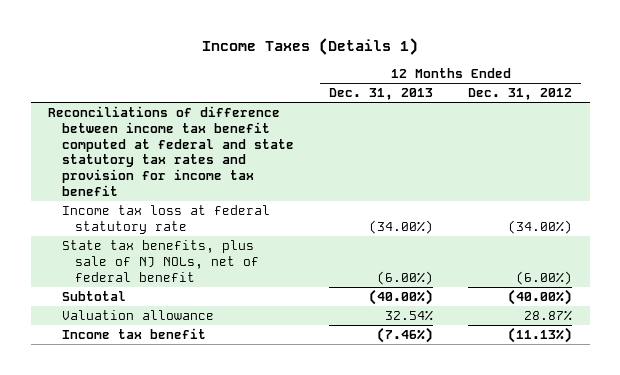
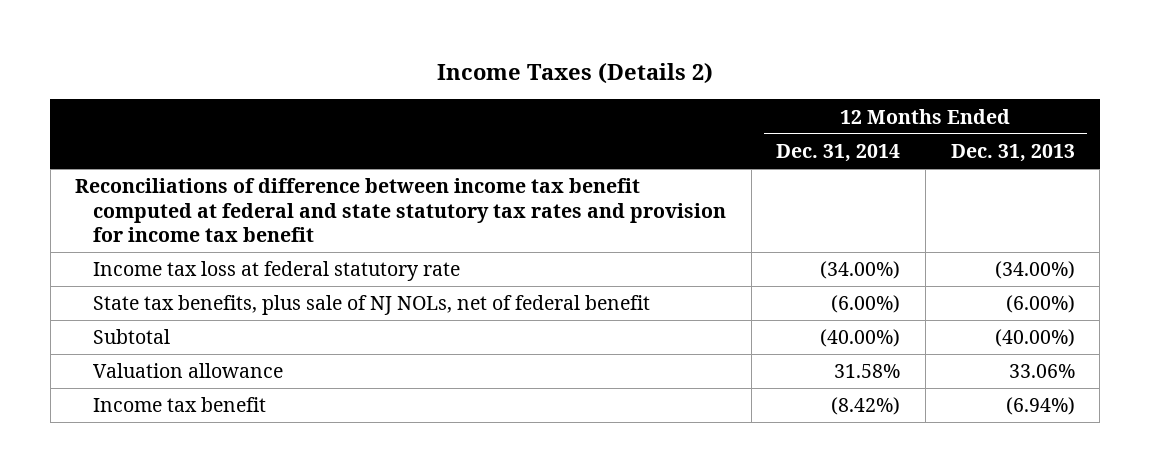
- Income Taxes (Details 1)
+ Income Taxes (Details 2)
- | 12 Months Ended Dec. 31, 2013 | 12 Months Ended Dec. 31, 2012
+ | 12 Months Ended Dec. 31, 2014 | 12 Months Ended Dec. 31, 2013
- Valuation allowance | 32.54% | 28.87%
- Income tax benefit | (7.46%) | (11.13%)
+ Valuation allowance | 31.58% | 33.06%
+ Income tax benefit | (8.42%) | (6.94%)

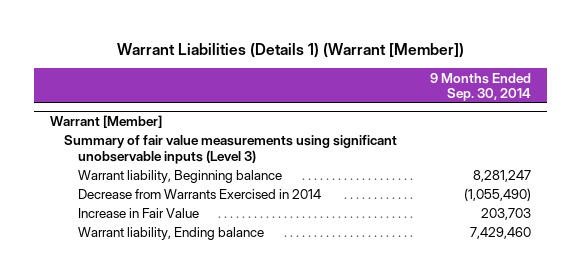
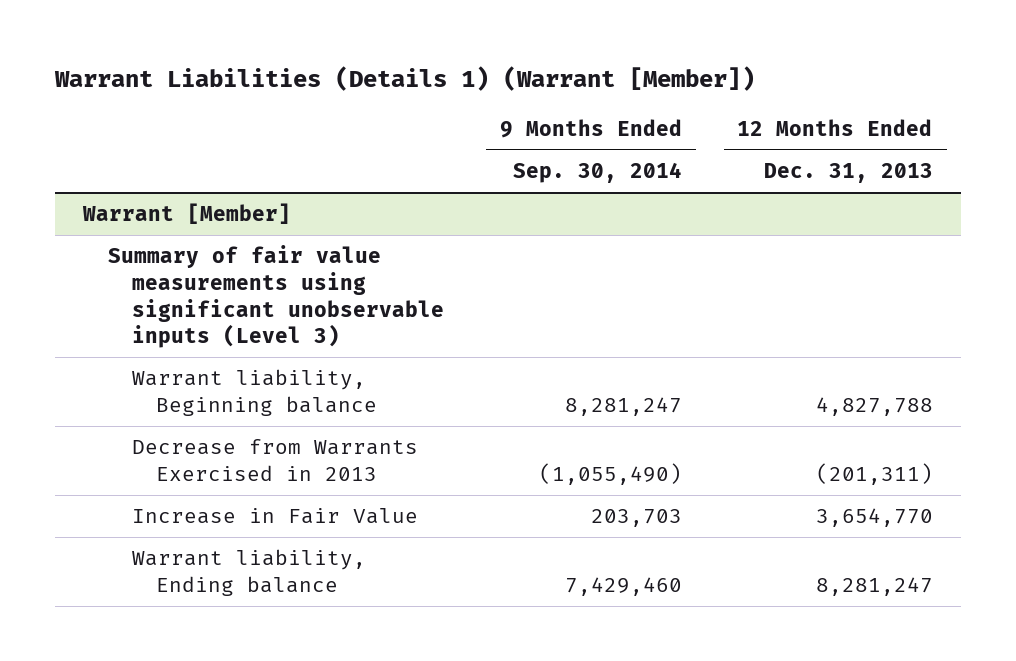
- | 9 Months Ended Sep. 30, 2014
+ | 9 Months Ended Sep. 30, 2014 | 12 Months Ended Dec. 31, 2013
@ Warrant [Member]
- Decrease from Warrants Exercised in 2014 | (1,055,490)
+ Decrease from Warrants Exercised in 2013 | (1,055,490) | (201,311)

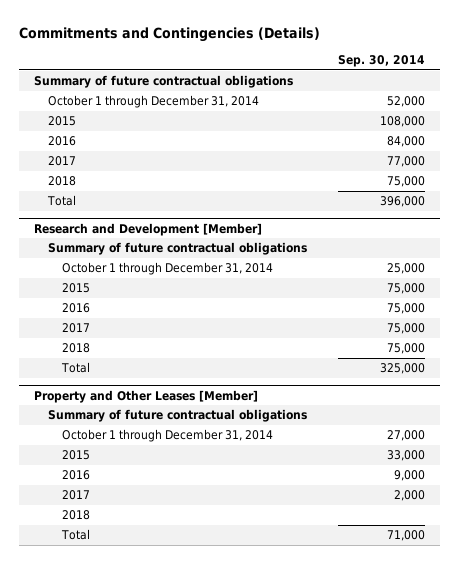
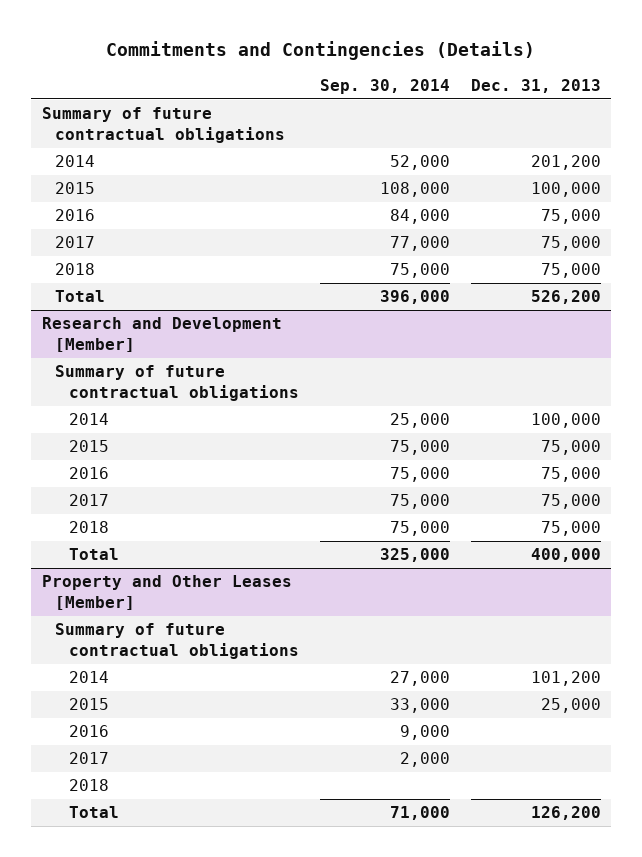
- | Sep. 30, 2014
+ | Sep. 30, 2014 | Dec. 31, 2013
- October 1 through December 31, 2014 | 52,000
+ 2014 | 52,000 | 201,200
@ Research and Development [Member]
- October 1 through December 31, 2014 | 25,000
+ 2014 | 25,000 | 100,000
@ Property and Other Leases [Member]
- October 1 through December 31, 2014 | 27,000
+ 2014 | 27,000 | 101,200

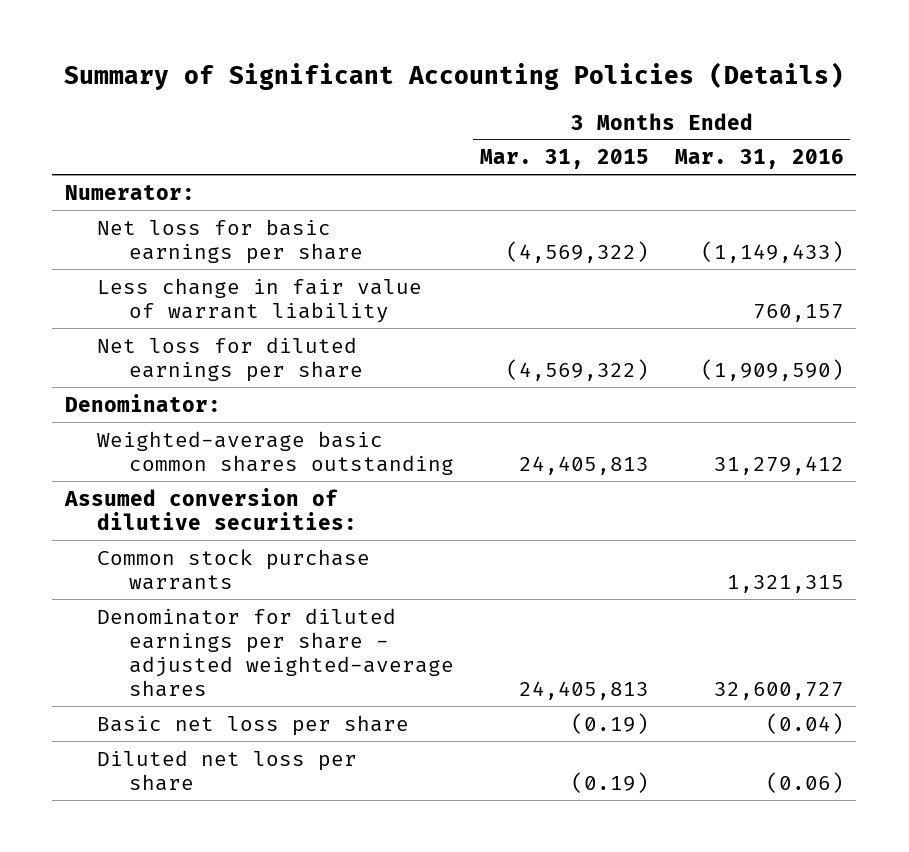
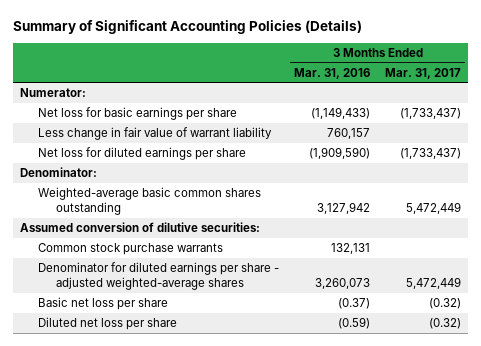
- | 3 Months Ended Mar. 31, 2015 | 3 Months Ended Mar. 31, 2016
+ | 3 Months Ended Mar. 31, 2016 | 3 Months Ended Mar. 31, 2017
- Weighted-average basic common shares outstanding | 24,405,813 | 31,279,412
+ Weighted-average basic common shares outstanding | 3,127,942 | 5,472,449
- Common stock purchase warrants | | 1,321,315
- Denominator for diluted earnings per share - adjusted weighted-average shares | 24,405,813 | 32,600,727
- Basic net loss per share | (0.19) | (0.04)
- Diluted net loss per share | (0.19) | (0.06)
+ Common stock purchase warrants | 132,131 |
+ Denominator for diluted earnings per share - adjusted weighted-average shares | 3,260,073 | 5,472,449
+ Basic net loss per share | (0.37) | (0.32)
+ Diluted net loss per share | (0.59) | (0.32)

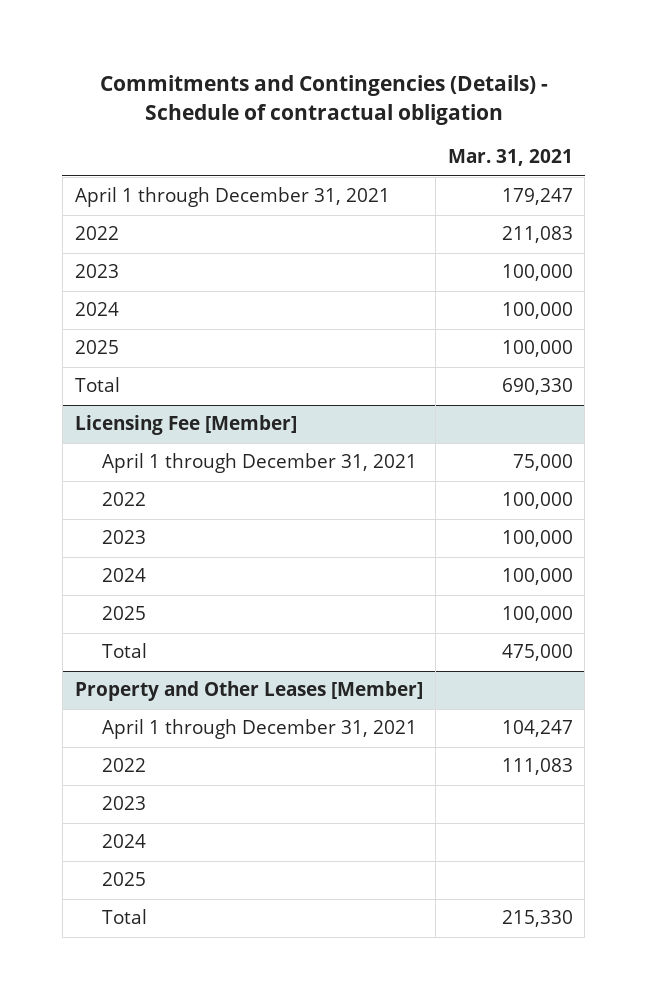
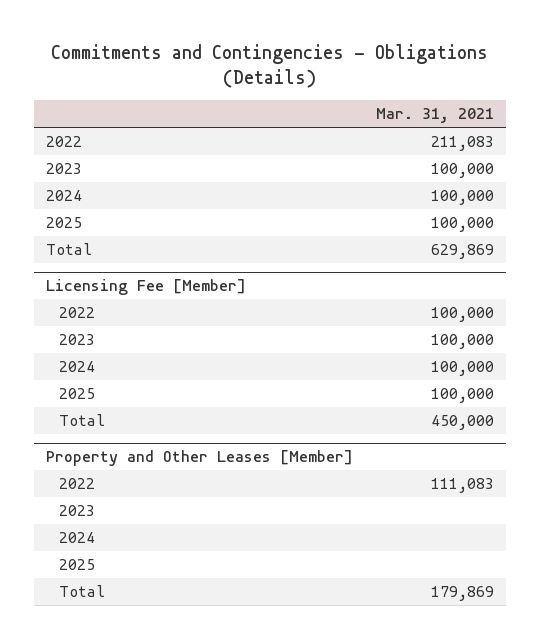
- Commitments and Contingencies (Details) - Schedule of contractual obligation
+ Commitments and Contingencies - Obligations (Details)
- April 1 through December 31, 2021 | 179,247
- Total | 690,330
+ Total | 629,869
@ Licensing Fee [Member]
- April 1 through December 31, 2021 | 75,000
- Total | 475,000
+ Total | 450,000
@ Property and Other Leases [Member]
- April 1 through December 31, 2021 | 104,247
- Total | 215,330
+ Total | 179,869

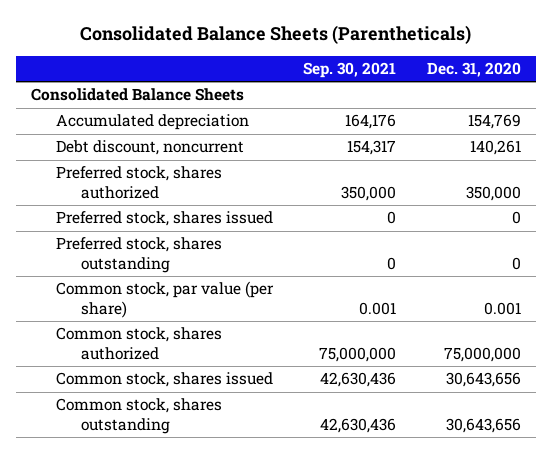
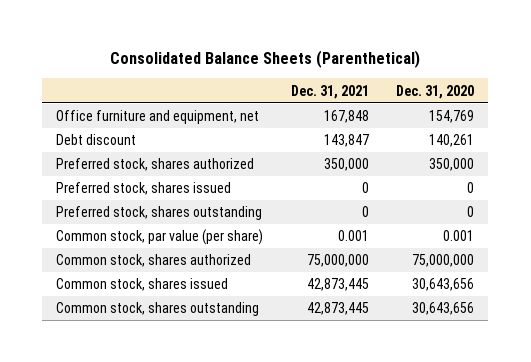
- Consolidated Balance Sheets (Parentheticals)
+ Consolidated Balance Sheets (Parenthetical)
- | Sep. 30, 2021 | Dec. 31, 2020
+ | Dec. 31, 2021 | Dec. 31, 2020
- Consolidated Balance Sheets
- Accumulated depreciation | 164,176 | 154,769
- Debt discount, noncurrent | 154,317 | 140,261
+ Office furniture and equipment, net | 167,848 | 154,769
+ Debt discount | 143,847 | 140,261

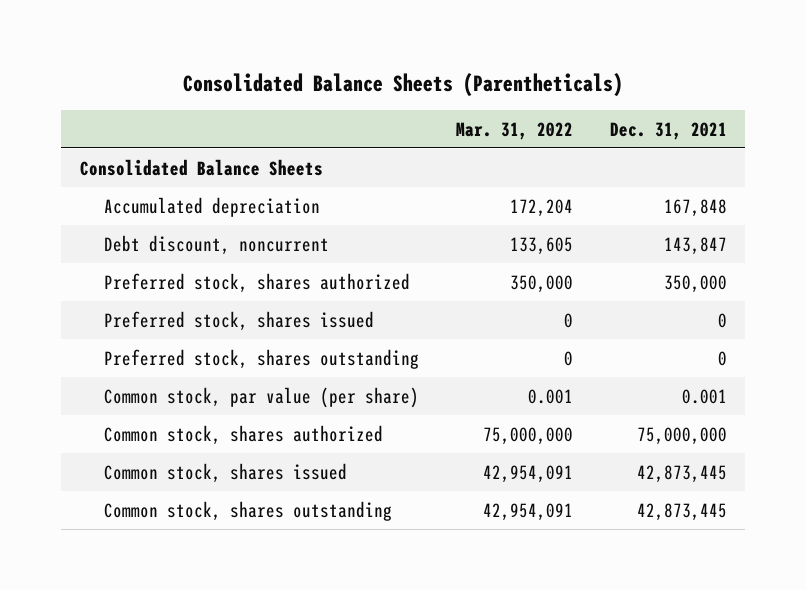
- Consolidated Balance Sheets (Parenthetical)
+ Consolidated Balance Sheets (Parentheticals)
- | Dec. 31, 2021 | Dec. 31, 2020
+ | Mar. 31, 2022 | Dec. 31, 2021
- Office furniture and equipment, net | 167,848 | 154,769
- Debt discount | 143,847 | 140,261
+ Consolidated Balance Sheets
+ Accumulated depreciation | 172,204 | 167,848
+ Debt discount, noncurrent | 133,605 | 143,847

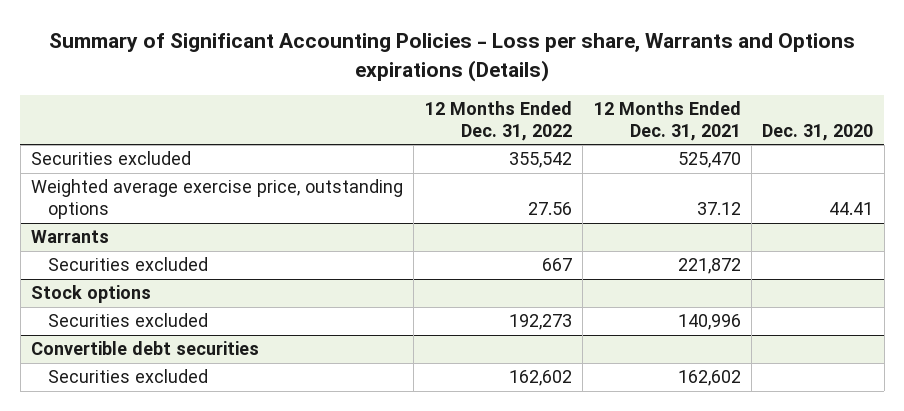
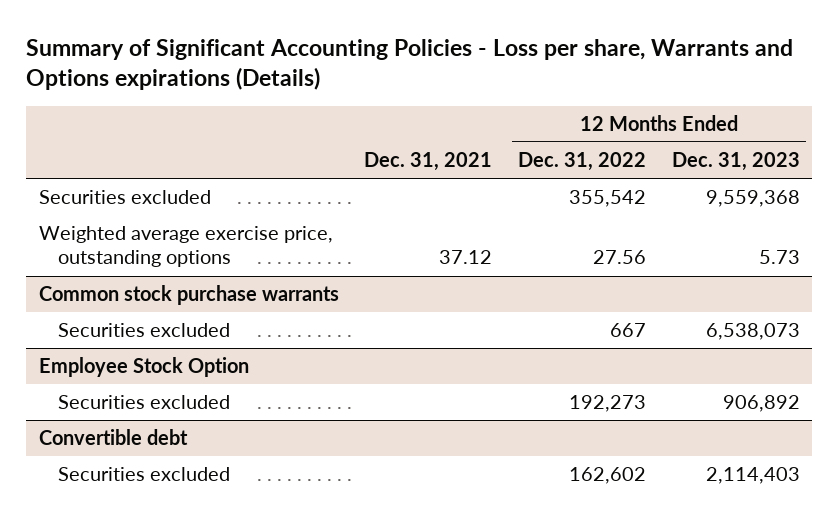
- | 12 Months Ended Dec. 31, 2022 | 12 Months Ended Dec. 31, 2021 | Dec. 31, 2020
+ | Dec. 31, 2021 | 12 Months Ended Dec. 31, 2022 | 12 Months Ended Dec. 31, 2023
- Warrants
+ Common stock purchase warrants
- Stock options
+ Employee Stock Option
- Convertible debt securities
+ Convertible debt

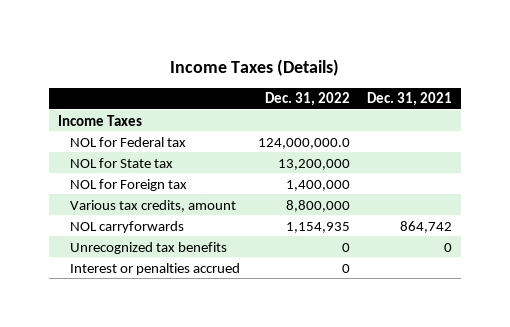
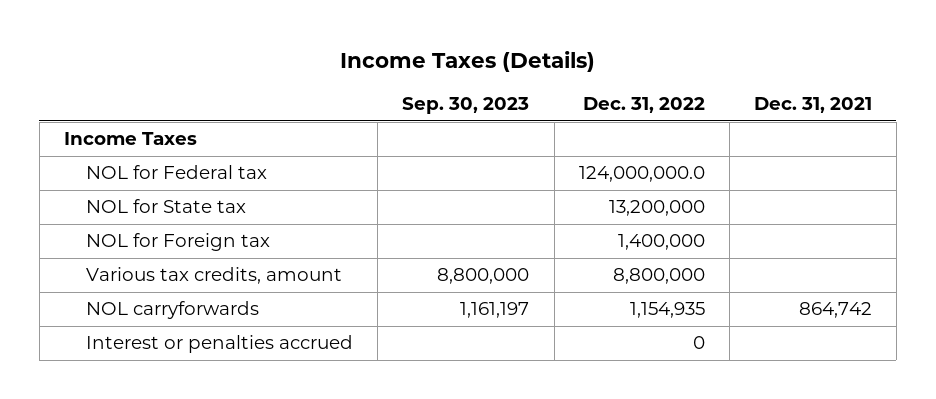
- | Dec. 31, 2022 | Dec. 31, 2021
+ | Sep. 30, 2023 | Dec. 31, 2022 | Dec. 31, 2021
- Unrecognized tax benefits | 0 | 0

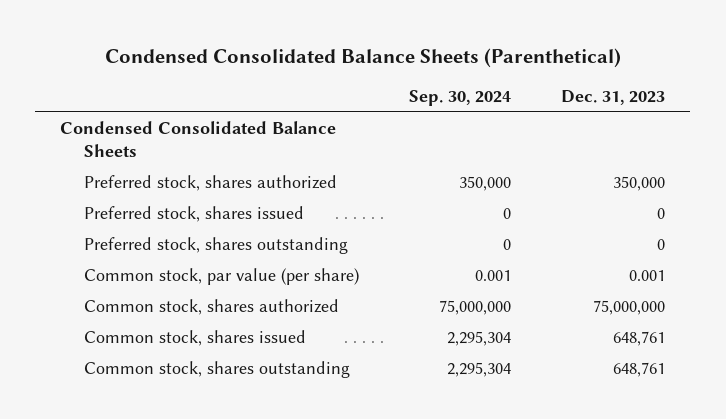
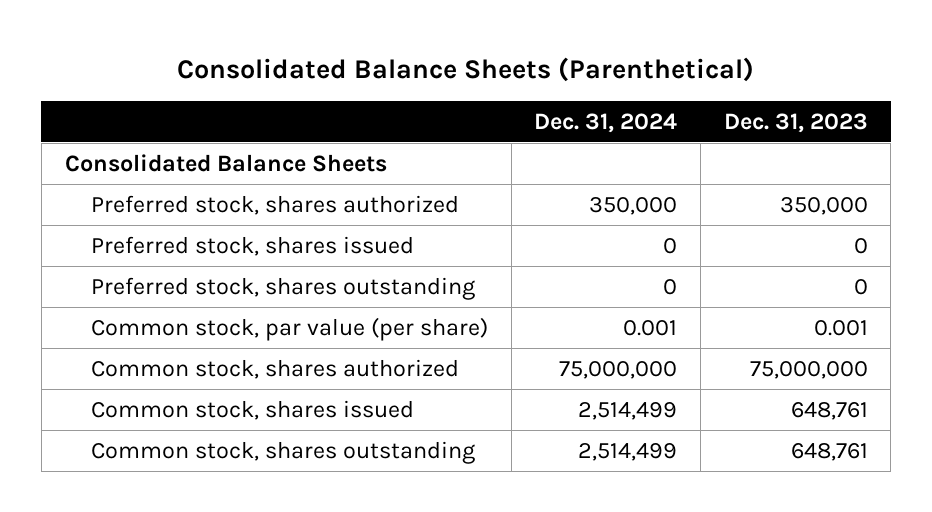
- Condensed Consolidated Balance Sheets (Parenthetical)
+ Consolidated Balance Sheets (Parenthetical)
- | Sep. 30, 2024 | Dec. 31, 2023
+ | Dec. 31, 2024 | Dec. 31, 2023
- Condensed Consolidated Balance Sheets
+ Consolidated Balance Sheets

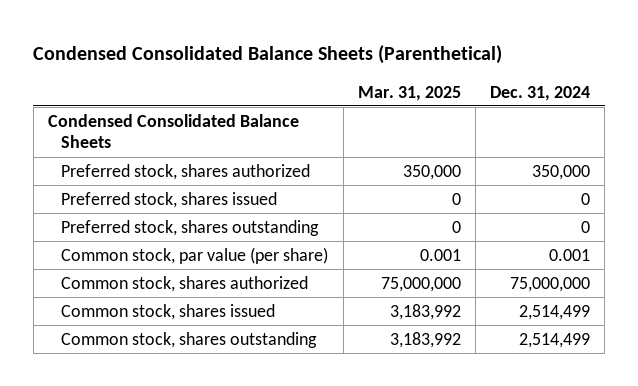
- Consolidated Balance Sheets (Parenthetical)
+ Condensed Consolidated Balance Sheets (Parenthetical)
- | Dec. 31, 2024 | Dec. 31, 2023
+ | Mar. 31, 2025 | Dec. 31, 2024
- Consolidated Balance Sheets
+ Condensed Consolidated Balance Sheets

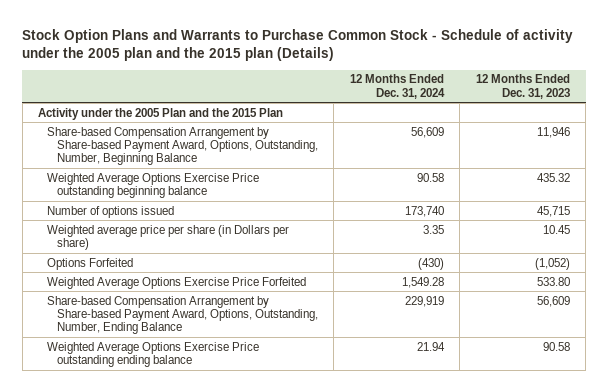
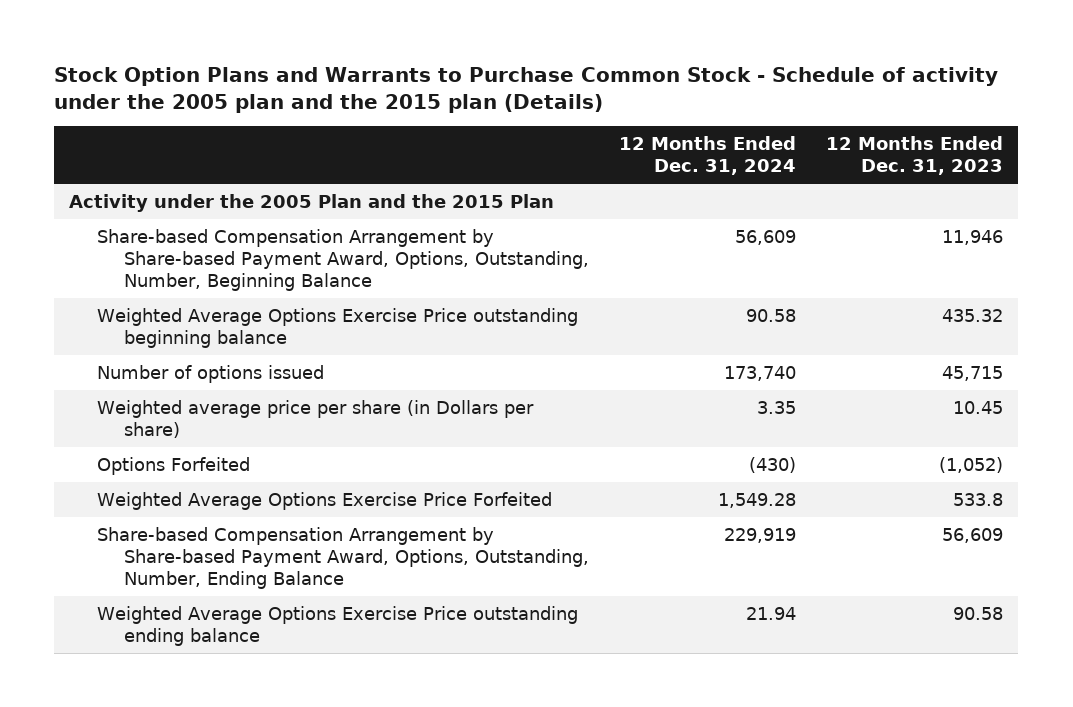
- Weighted Average Options Exercise Price Forfeited | 1,549.28 | 533.80
+ Weighted Average Options Exercise Price Forfeited | 1,549.28 | 533.8

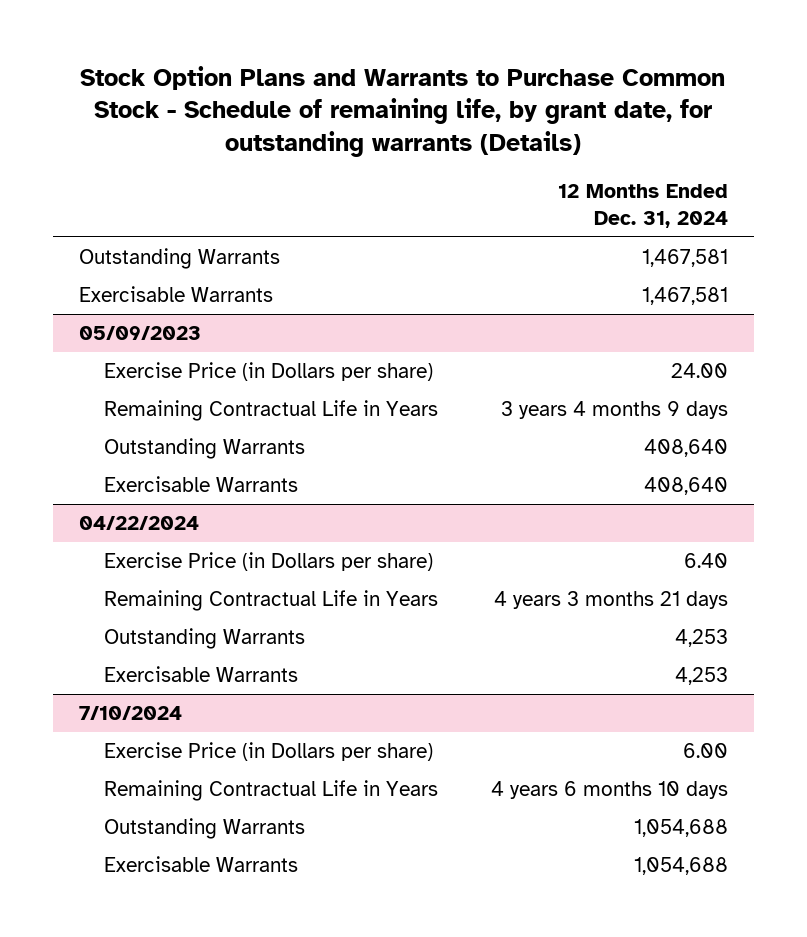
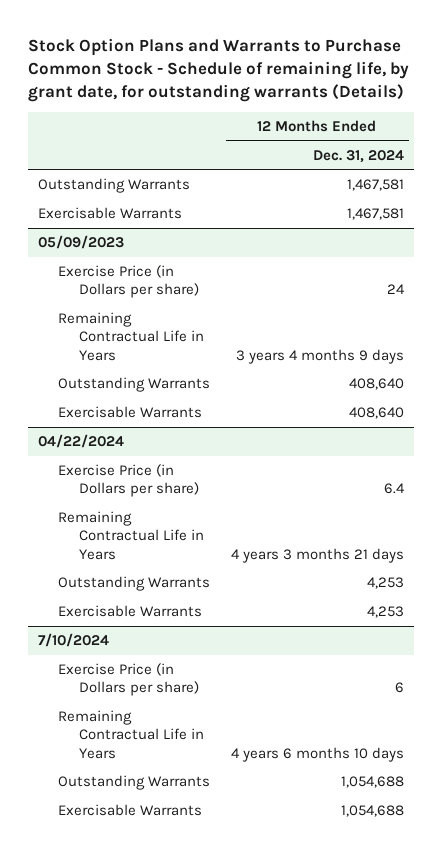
@ 05/09/2023
- Exercise Price (in Dollars per share) | 24.00
+ Exercise Price (in Dollars per share) | 24
@ 04/22/2024
- Exercise Price (in Dollars per share) | 6.40
+ Exercise Price (in Dollars per share) | 6.4
@ 7/10/2024
- Exercise Price (in Dollars per share) | 6.00
+ Exercise Price (in Dollars per share) | 6

